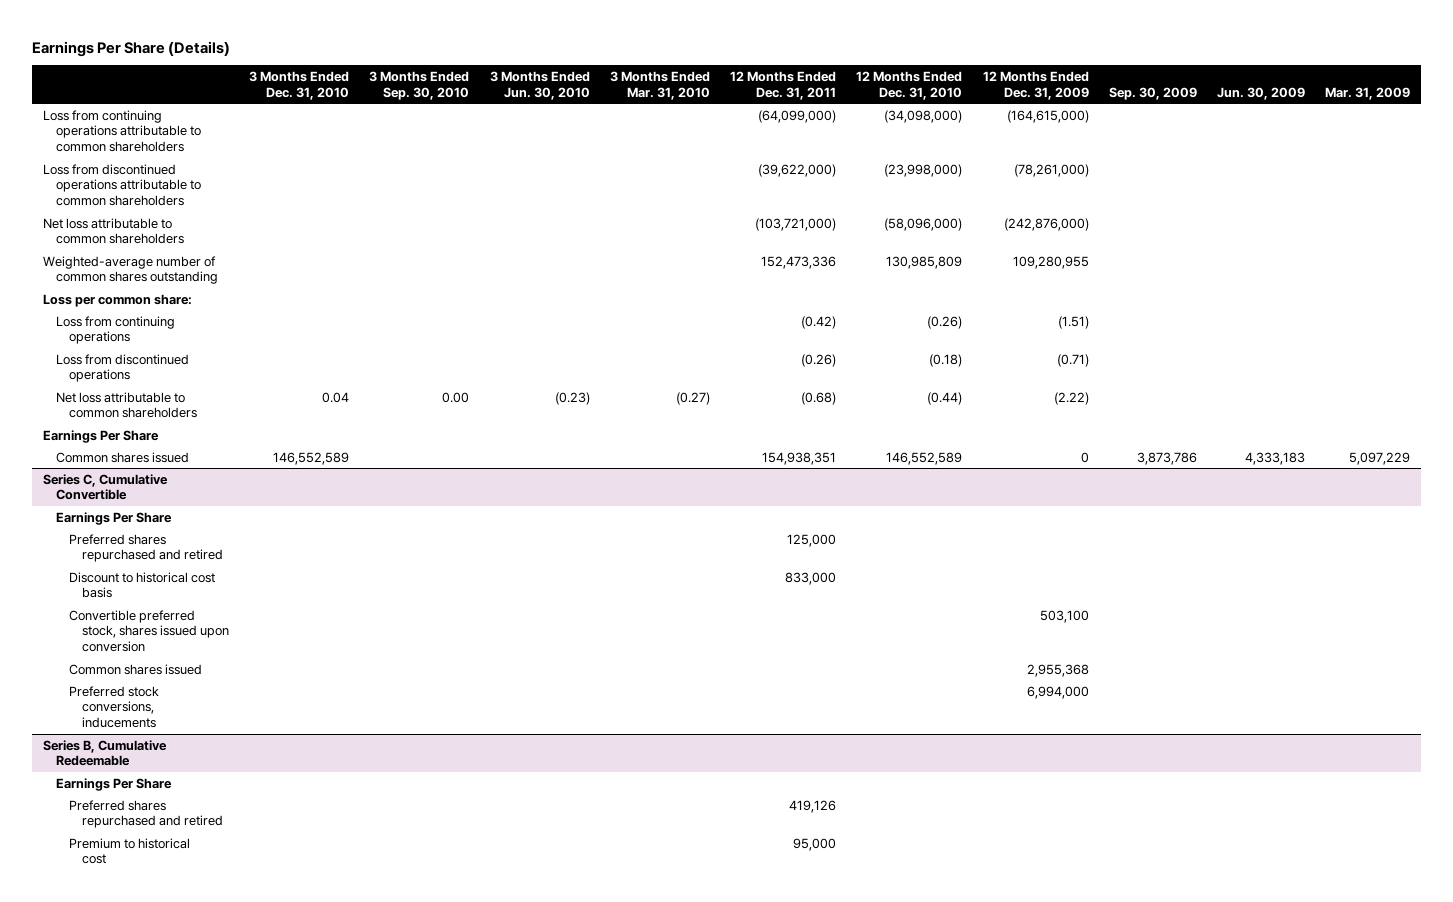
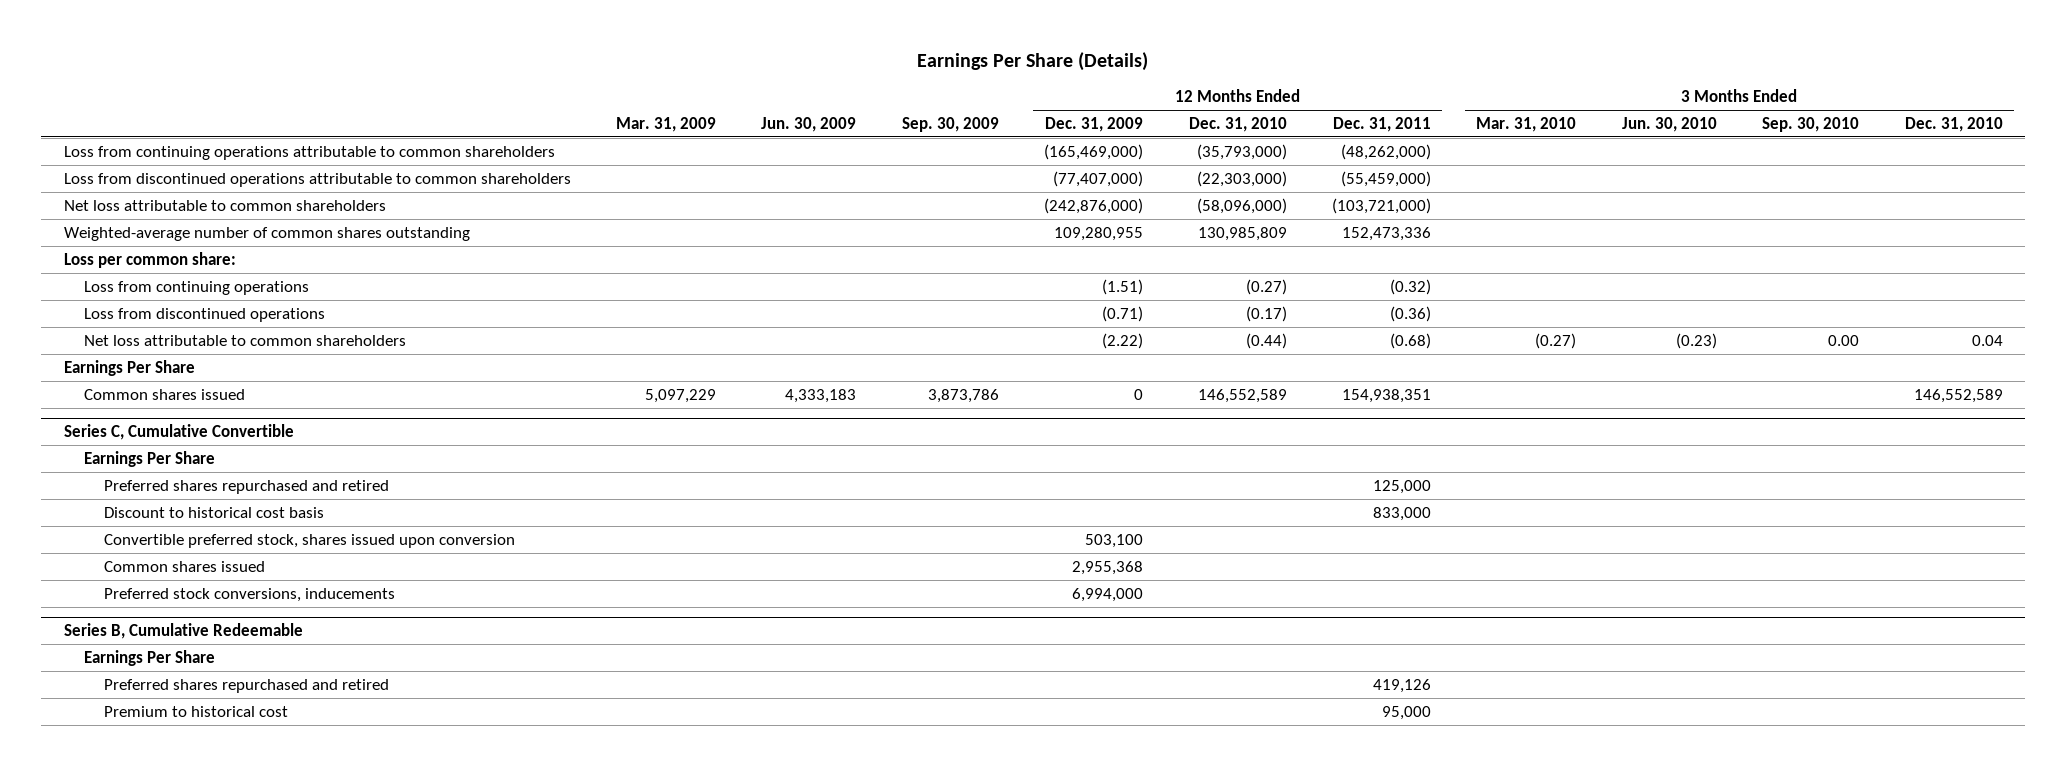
- | 3 Months Ended Dec. 31, 2010 | 3 Months Ended Sep. 30, 2010 | 3 Months Ended Jun. 30, 2010 | 3 Months Ended Mar. 31, 2010 | 12 Months Ended Dec. 31, 2011 | 12 Months Ended Dec. 31, 2010 | 12 Months Ended Dec. 31, 2009 | Sep. 30, 2009 | Jun. 30, 2009 | Mar. 31, 2009
+ | Mar. 31, 2009 | Jun. 30, 2009 | Sep. 30, 2009 | 12 Months Ended Dec. 31, 2009 | 12 Months Ended Dec. 31, 2010 | 12 Months Ended Dec. 31, 2011 | 3 Months Ended Mar. 31, 2010 | 3 Months Ended Jun. 30, 2010 | 3 Months Ended Sep. 30, 2010 | 3 Months Ended Dec. 31, 2010
- Loss from continuing operations attributable to common shareholders | | | | | (64,099,000) | (34,098,000) | (164,615,000) | | |
- Loss from discontinued operations attributable to common shareholders | | | | | (39,622,000) | (23,998,000) | (78,261,000) | | |
+ Loss from continuing operations attributable to common shareholders | | | | (165,469,000) | (35,793,000) | (48,262,000) | | | |
+ Loss from discontinued operations attributable to common shareholders | | | | (77,407,000) | (22,303,000) | (55,459,000) | | | |
- Loss from continuing operations | | | | | (0.42) | (0.26) | (1.51) | | |
- Loss from discontinued operations | | | | | (0.26) | (0.18) | (0.71) | | |
+ Loss from continuing operations | | | | (1.51) | (0.27) | (0.32) | | | |
+ Loss from discontinued operations | | | | (0.71) | (0.17) | (0.36) | | | |

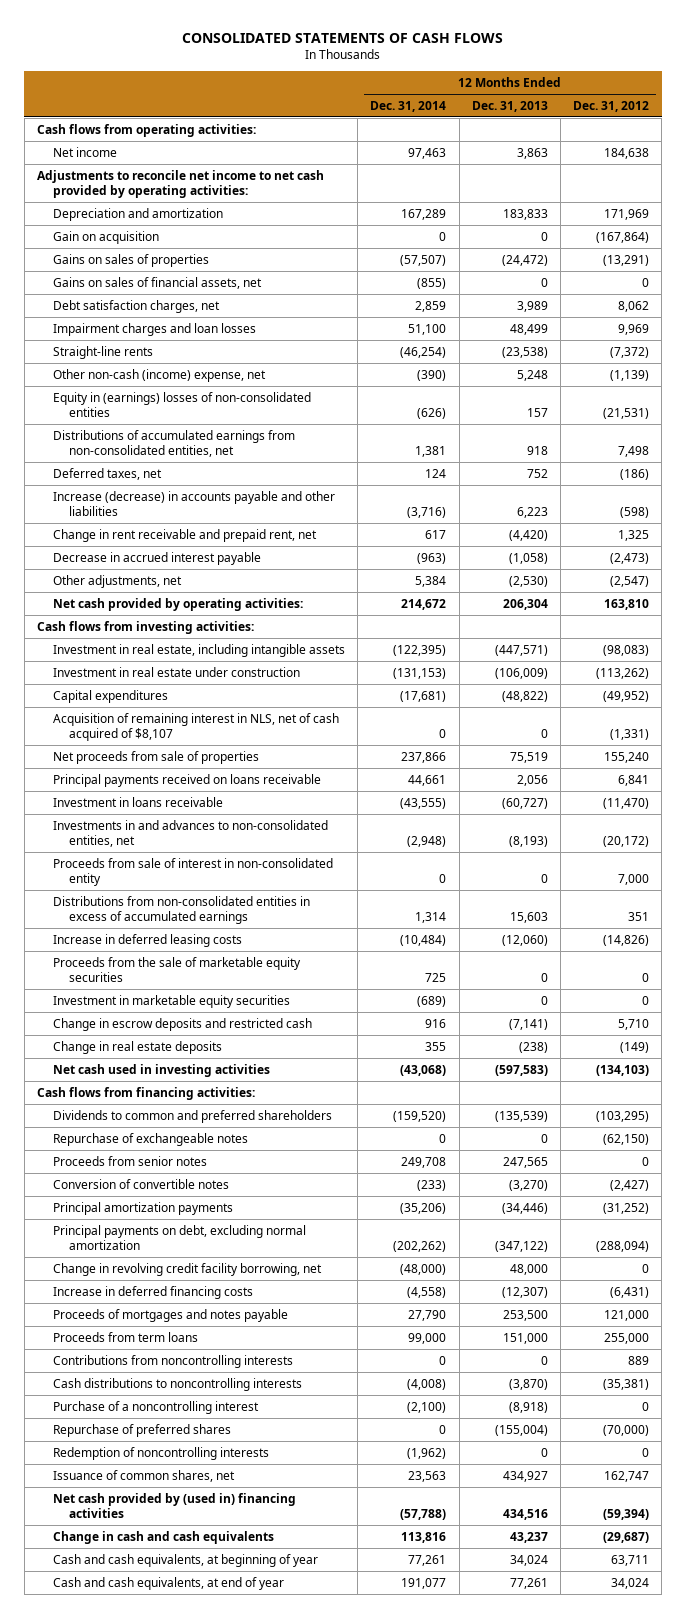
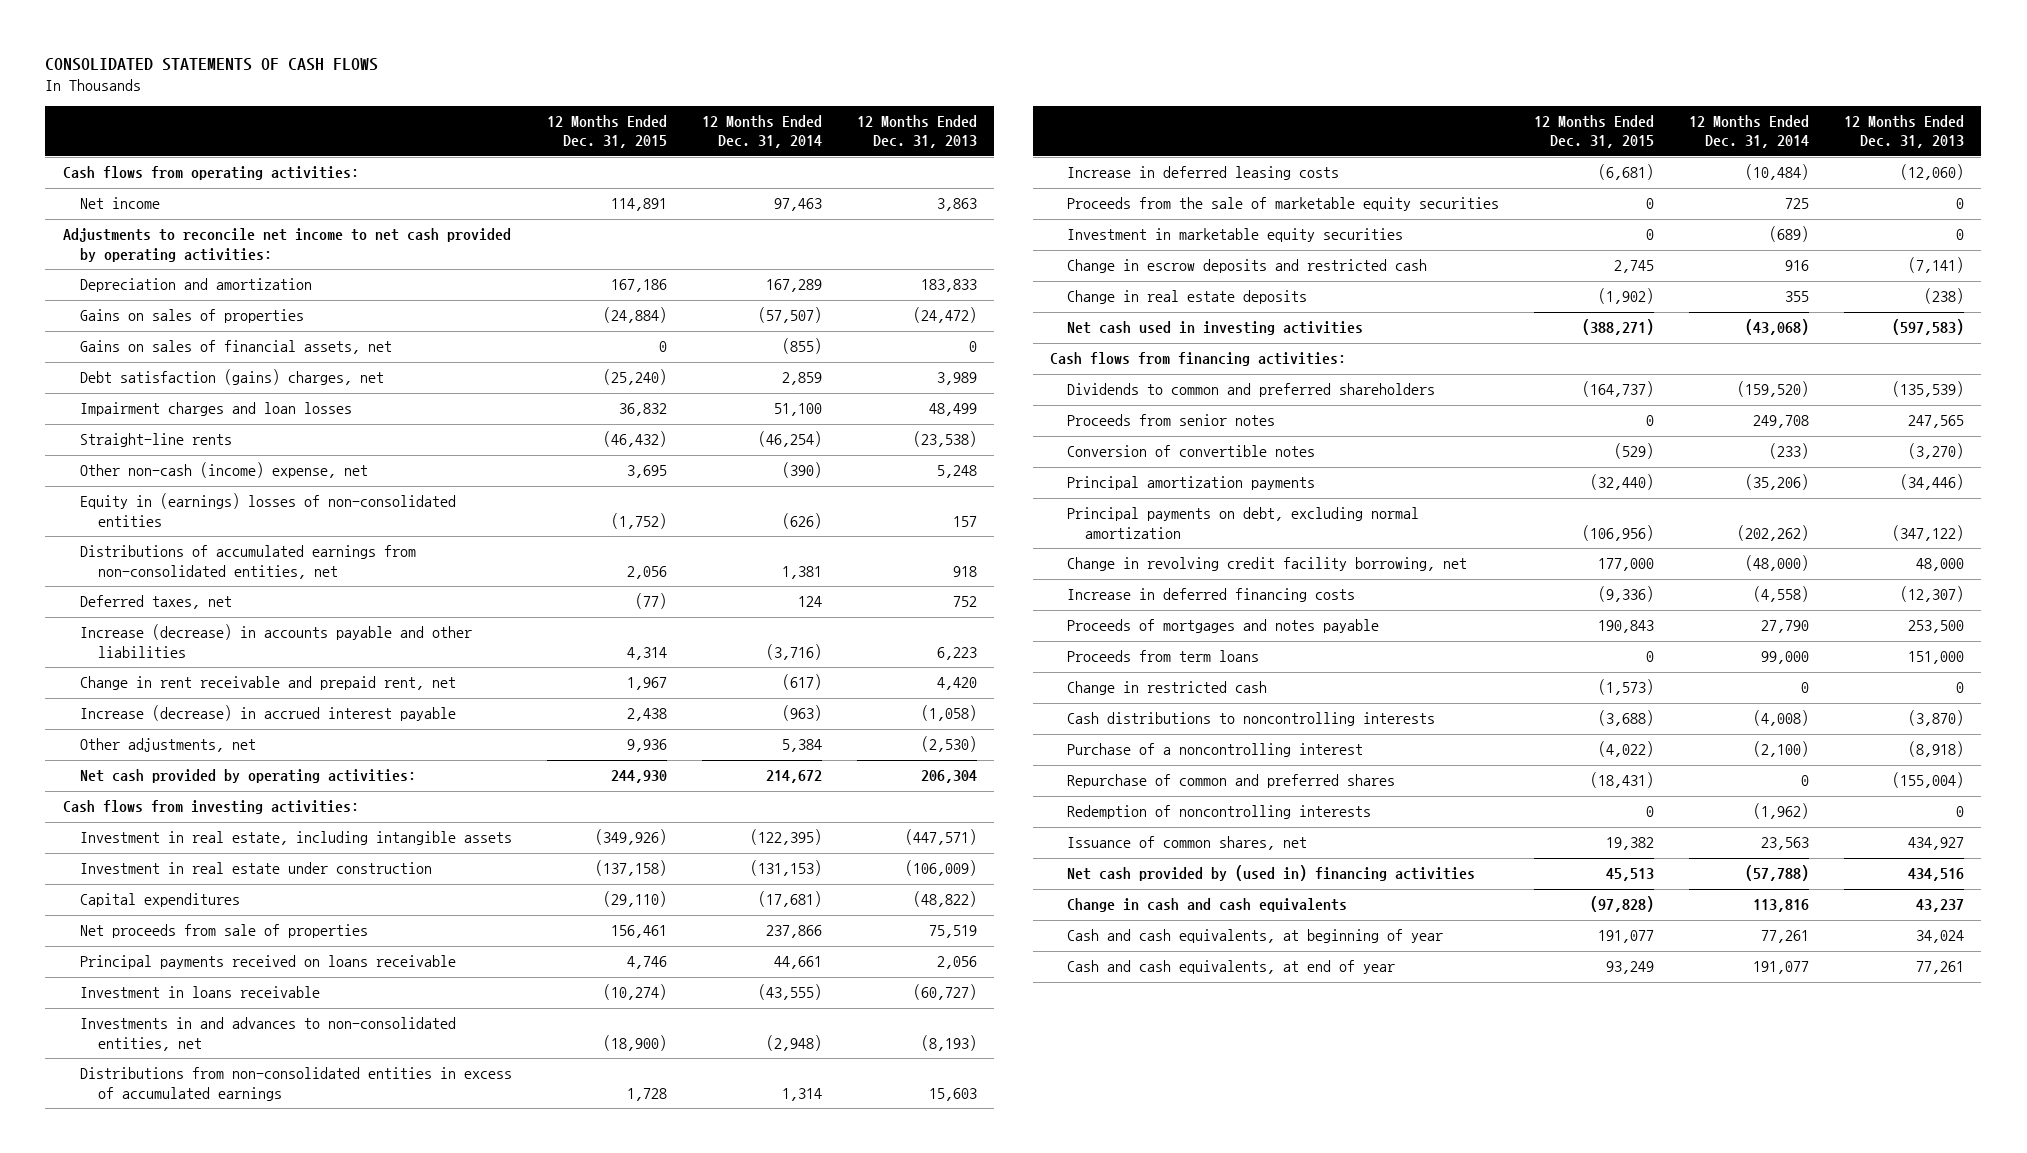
- | 12 Months Ended Dec. 31, 2014 | 12 Months Ended Dec. 31, 2013 | 12 Months Ended Dec. 31, 2012
+ | 12 Months Ended Dec. 31, 2015 | 12 Months Ended Dec. 31, 2014 | 12 Months Ended Dec. 31, 2013
- Gain on acquisition | 0 | 0 | (167,864)
- Debt satisfaction charges, net | 2,859 | 3,989 | 8,062
+ Debt satisfaction (gains) charges, net | (25,240) | 2,859 | 3,989
- Change in rent receivable and prepaid rent, net | 617 | (4,420) | 1,325
- Decrease in accrued interest payable | (963) | (1,058) | (2,473)
+ Change in rent receivable and prepaid rent, net | 1,967 | (617) | 4,420
+ Increase (decrease) in accrued interest payable | 2,438 | (963) | (1,058)
- Acquisition of remaining interest in NLS, net of cash acquired of $8,107 | 0 | 0 | (1,331)
- Proceeds from sale of interest in non-consolidated entity | 0 | 0 | 7,000
- Repurchase of exchangeable notes | 0 | 0 | (62,150)
- Contributions from noncontrolling interests | 0 | 0 | 889
+ Change in restricted cash | (1,573) | 0 | 0
- Repurchase of preferred shares | 0 | (155,004) | (70,000)
+ Repurchase of common and preferred shares | (18,431) | 0 | (155,004)

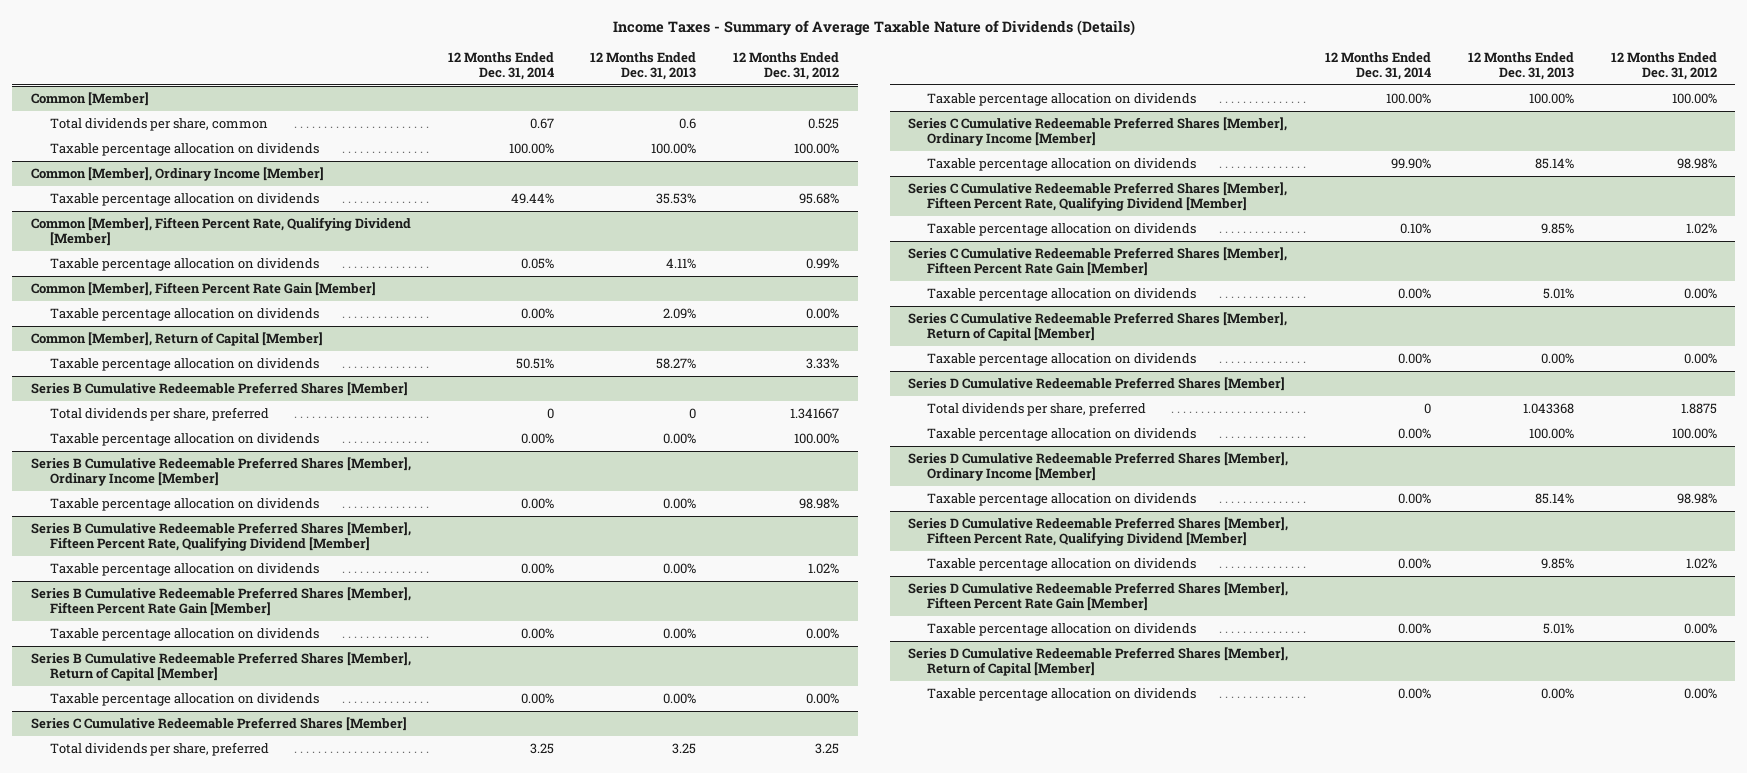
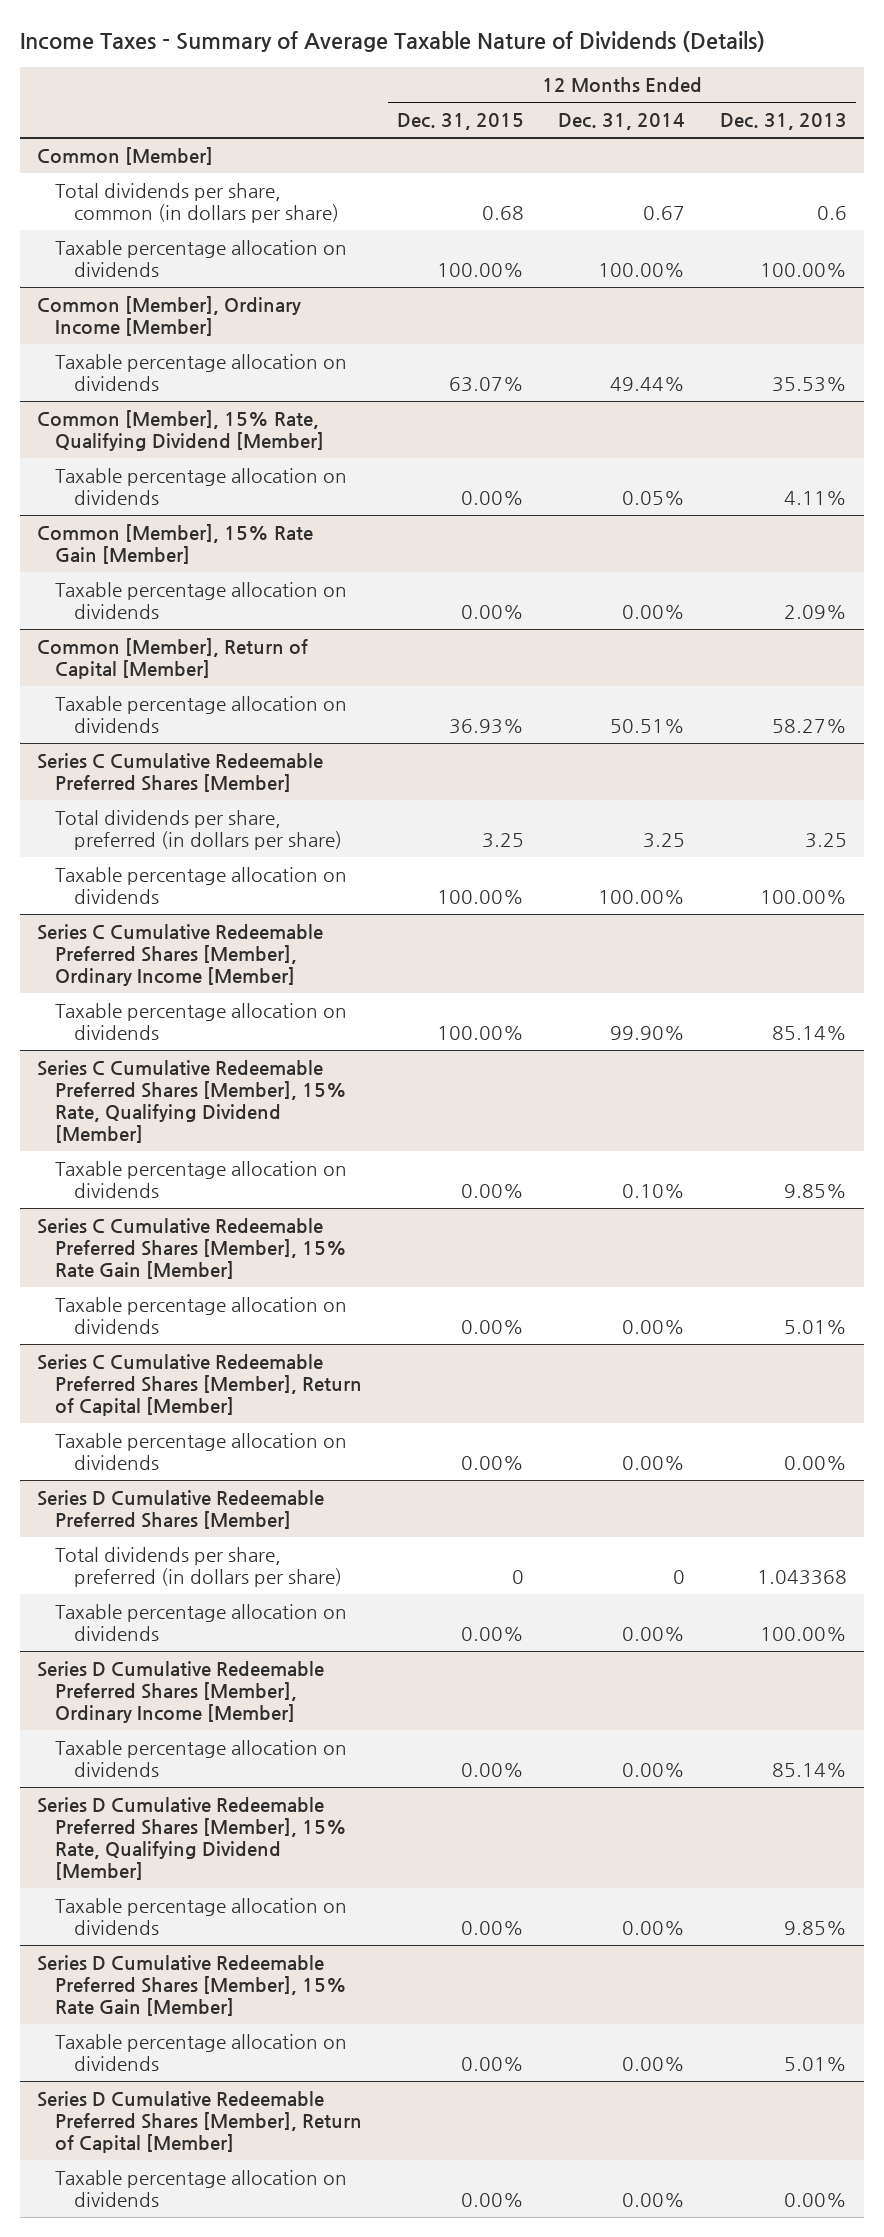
- | 12 Months Ended Dec. 31, 2014 | 12 Months Ended Dec. 31, 2013 | 12 Months Ended Dec. 31, 2012
+ | 12 Months Ended Dec. 31, 2015 | 12 Months Ended Dec. 31, 2014 | 12 Months Ended Dec. 31, 2013
@ Common [Member]
- Total dividends per share, common | 0.67 | 0.6 | 0.525
+ Total dividends per share, common (in dollars per share) | 0.68 | 0.67 | 0.6
- Common [Member], Fifteen Percent Rate, Qualifying Dividend [Member]
+ Common [Member], 15% Rate, Qualifying Dividend [Member]
- Common [Member], Fifteen Percent Rate Gain [Member]
+ Common [Member], 15% Rate Gain [Member]
- Series B Cumulative Redeemable Preferred Shares [Member]
- Total dividends per share, preferred | 0 | 0 | 1.341667
- Taxable percentage allocation on dividends | 0.00% | 0.00% | 100.00%
- Series B Cumulative Redeemable Preferred Shares [Member], Ordinary Income [Member]
- Taxable percentage allocation on dividends | 0.00% | 0.00% | 98.98%
- Series B Cumulative Redeemable Preferred Shares [Member], Fifteen Percent Rate, Qualifying Dividend [Member]
- Taxable percentage allocation on dividends | 0.00% | 0.00% | 1.02%
- Series B Cumulative Redeemable Preferred Shares [Member], Fifteen Percent Rate Gain [Member]
- Taxable percentage allocation on dividends | 0.00% | 0.00% | 0.00%
- Series B Cumulative Redeemable Preferred Shares [Member], Return of Capital [Member]
- Taxable percentage allocation on dividends | 0.00% | 0.00% | 0.00%
@ Series C Cumulative Redeemable Preferred Shares [Member]
- Total dividends per share, preferred | 3.25 | 3.25 | 3.25
+ Total dividends per share, preferred (in dollars per share) | 3.25 | 3.25 | 3.25
- Series C Cumulative Redeemable Preferred Shares [Member], Fifteen Percent Rate, Qualifying Dividend [Member]
+ Series C Cumulative Redeemable Preferred Shares [Member], 15% Rate, Qualifying Dividend [Member]
- Series C Cumulative Redeemable Preferred Shares [Member], Fifteen Percent Rate Gain [Member]
+ Series C Cumulative Redeemable Preferred Shares [Member], 15% Rate Gain [Member]
@ Series D Cumulative Redeemable Preferred Shares [Member]
- Total dividends per share, preferred | 0 | 1.043368 | 1.8875
+ Total dividends per share, preferred (in dollars per share) | 0 | 0 | 1.043368
- Series D Cumulative Redeemable Preferred Shares [Member], Fifteen Percent Rate, Qualifying Dividend [Member]
+ Series D Cumulative Redeemable Preferred Shares [Member], 15% Rate, Qualifying Dividend [Member]
- Series D Cumulative Redeemable Preferred Shares [Member], Fifteen Percent Rate Gain [Member]
+ Series D Cumulative Redeemable Preferred Shares [Member], 15% Rate Gain [Member]

